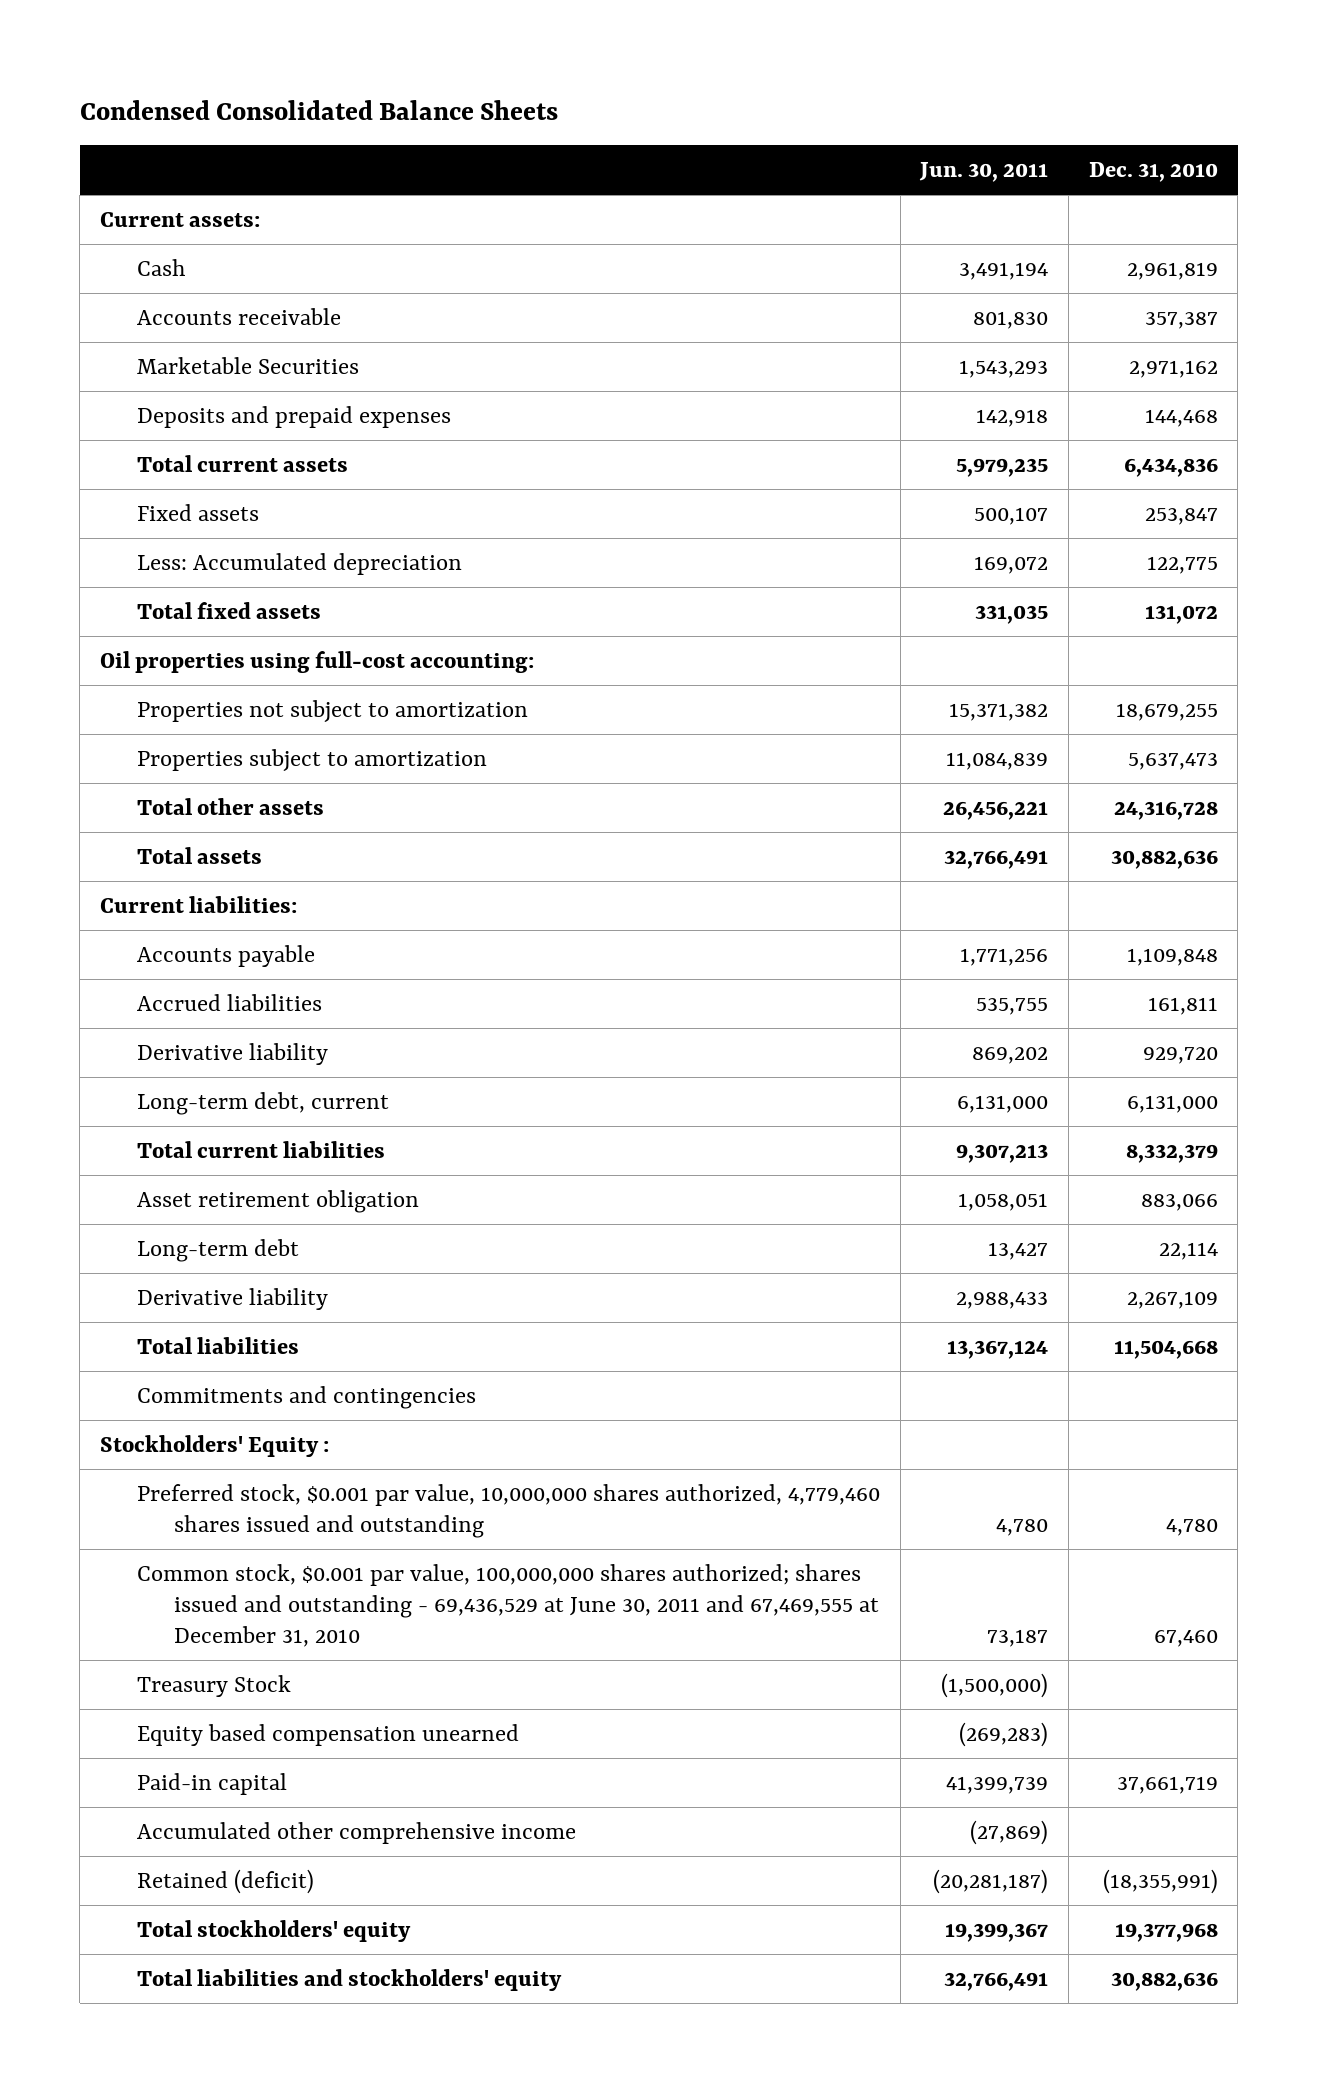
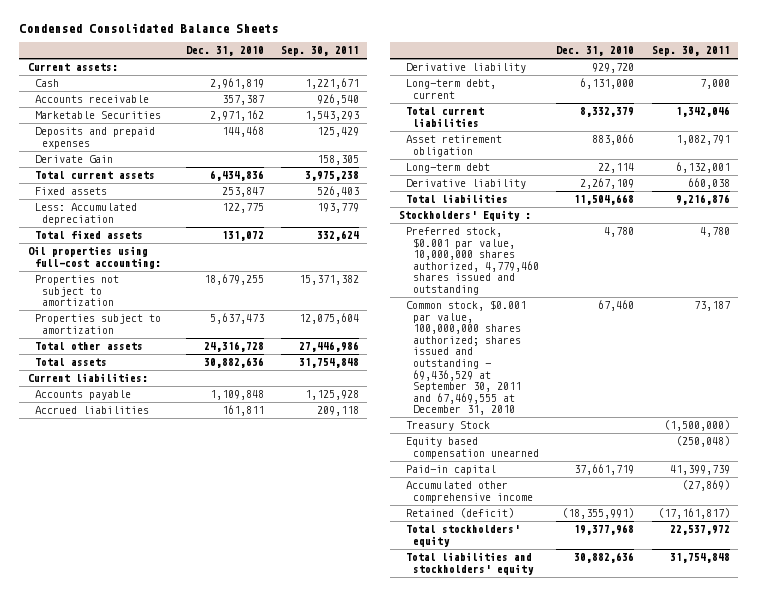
- | Jun. 30, 2011 | Dec. 31, 2010
+ | Dec. 31, 2010 | Sep. 30, 2011
+ Derivate Gain | | 158,305
- Commitments and contingencies
- Common stock, $0.001 par value, 100,000,000 shares authorized; shares issued and outstanding - 69,436,529 at June 30, 2011 and 67,469,555 at December 31, 2010 | 73,187 | 67,460
+ Common stock, $0.001 par value, 100,000,000 shares authorized; shares issued and outstanding - 69,436,529 at September 30, 2011 and 67,469,555 at December 31, 2010 | 67,460 | 73,187

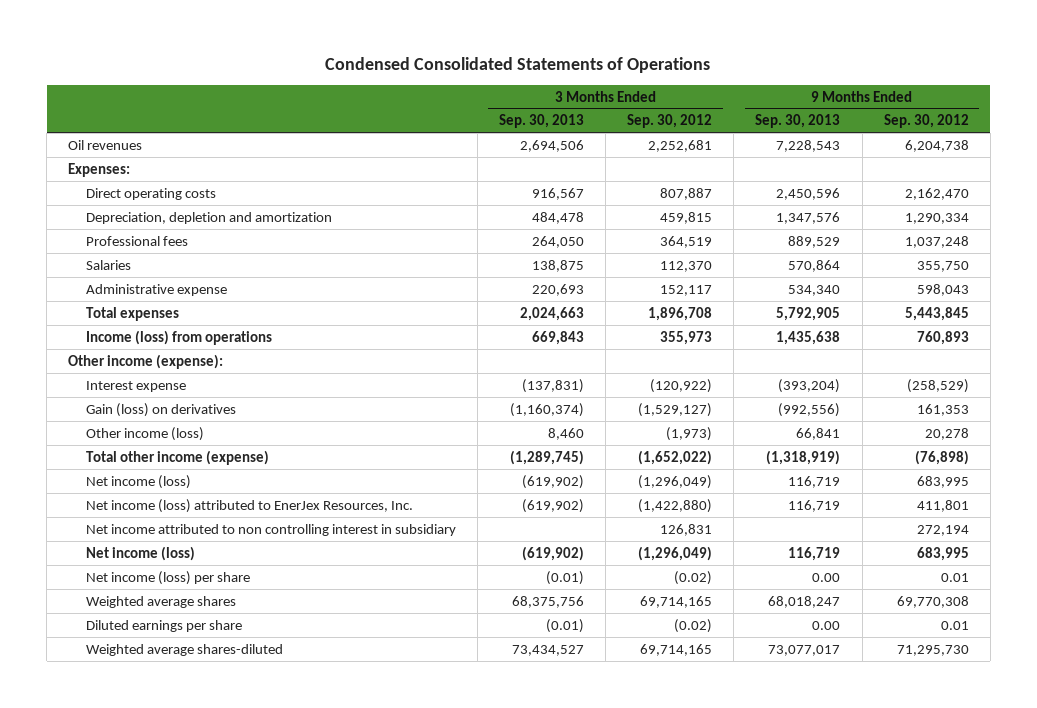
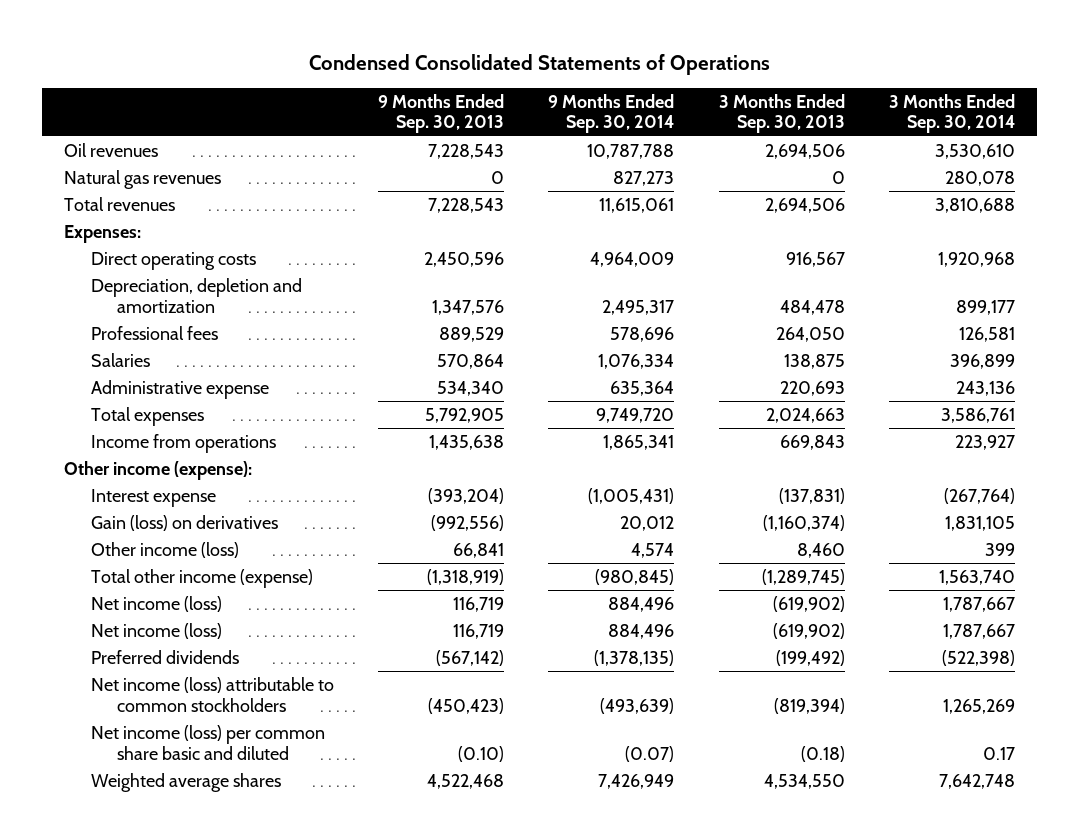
- | 3 Months Ended Sep. 30, 2013 | 3 Months Ended Sep. 30, 2012 | 9 Months Ended Sep. 30, 2013 | 9 Months Ended Sep. 30, 2012
+ | 9 Months Ended Sep. 30, 2013 | 9 Months Ended Sep. 30, 2014 | 3 Months Ended Sep. 30, 2013 | 3 Months Ended Sep. 30, 2014
+ Natural gas revenues | 0 | 827,273 | 0 | 280,078
+ Total revenues | 7,228,543 | 11,615,061 | 2,694,506 | 3,810,688
- Income (loss) from operations | 669,843 | 355,973 | 1,435,638 | 760,893
+ Income from operations | 1,435,638 | 1,865,341 | 669,843 | 223,927
- Net income (loss) attributed to EnerJex Resources, Inc. | (619,902) | (1,422,880) | 116,719 | 411,801
- Net income attributed to non controlling interest in subsidiary | | 126,831 | | 272,194
- Net income (loss) per share | (0.01) | (0.02) | 0.00 | 0.01
- Weighted average shares | 68,375,756 | 69,714,165 | 68,018,247 | 69,770,308
- Diluted earnings per share | (0.01) | (0.02) | 0.00 | 0.01
- Weighted average shares-diluted | 73,434,527 | 69,714,165 | 73,077,017 | 71,295,730
+ Preferred dividends | (567,142) | (1,378,135) | (199,492) | (522,398)
+ Net income (loss) attributable to common stockholders | (450,423) | (493,639) | (819,394) | 1,265,269
+ Net income (loss) per common share basic and diluted | (0.10) | (0.07) | (0.18) | 0.17
+ Weighted average shares | 4,522,468 | 7,426,949 | 4,534,550 | 7,642,748

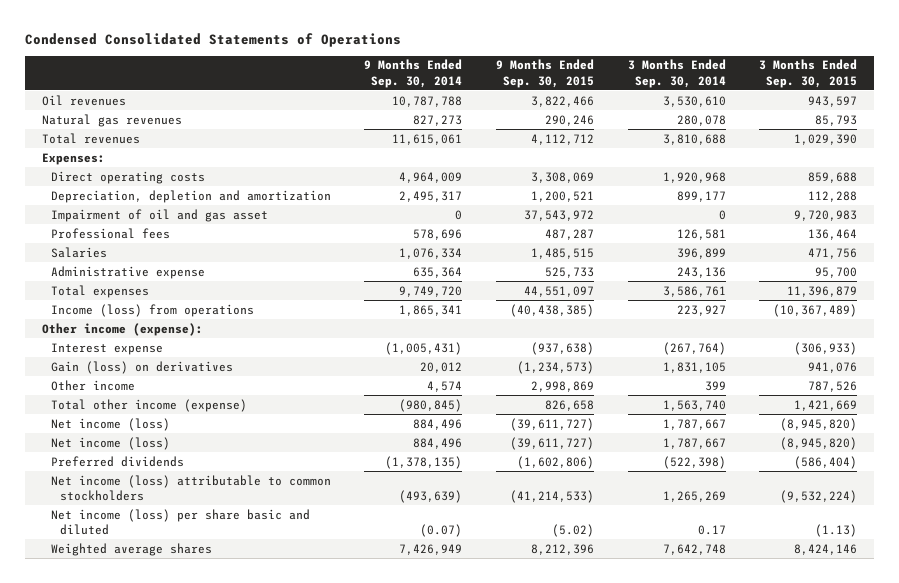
- | 9 Months Ended Sep. 30, 2013 | 9 Months Ended Sep. 30, 2014 | 3 Months Ended Sep. 30, 2013 | 3 Months Ended Sep. 30, 2014
+ | 9 Months Ended Sep. 30, 2014 | 9 Months Ended Sep. 30, 2015 | 3 Months Ended Sep. 30, 2014 | 3 Months Ended Sep. 30, 2015
+ Impairment of oil and gas asset | 0 | 37,543,972 | 0 | 9,720,983
- Income from operations | 1,435,638 | 1,865,341 | 669,843 | 223,927
+ Income (loss) from operations | 1,865,341 | (40,438,385) | 223,927 | (10,367,489)
- Other income (loss) | 66,841 | 4,574 | 8,460 | 399
+ Other income | 4,574 | 2,998,869 | 399 | 787,526
- Net income (loss) per common share basic and diluted | (0.10) | (0.07) | (0.18) | 0.17
+ Net income (loss) per share basic and diluted | (0.07) | (5.02) | 0.17 | (1.13)

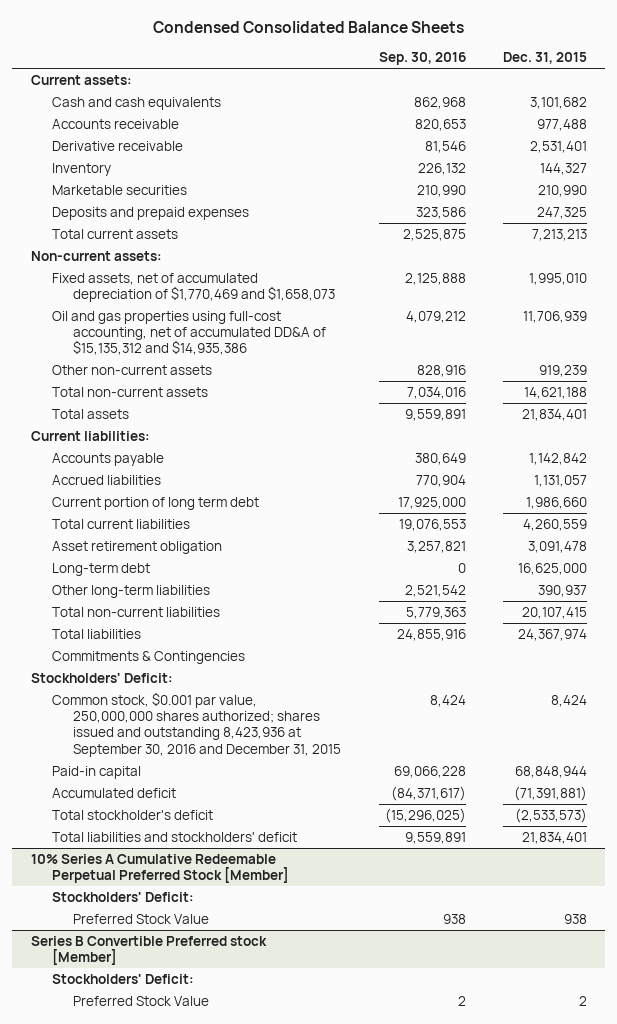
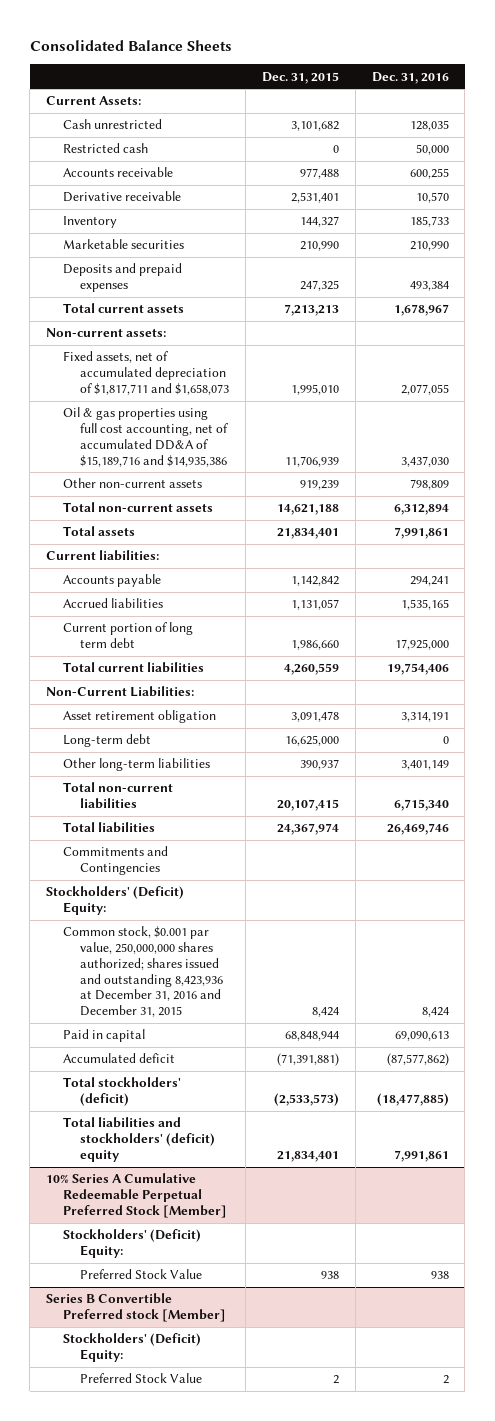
- Condensed Consolidated Balance Sheets
+ Consolidated Balance Sheets
- | Sep. 30, 2016 | Dec. 31, 2015
+ | Dec. 31, 2015 | Dec. 31, 2016
- Current assets:
- Cash and cash equivalents | 862,968 | 3,101,682
+ Current Assets:
+ Cash unrestricted | 3,101,682 | 128,035
+ Restricted cash | 0 | 50,000
- Fixed assets, net of accumulated depreciation of $1,770,469 and $1,658,073 | 2,125,888 | 1,995,010
- Oil and gas properties using full-cost accounting, net of accumulated DD&A of $15,135,312 and $14,935,386 | 4,079,212 | 11,706,939
+ Fixed assets, net of accumulated depreciation of $1,817,711 and $1,658,073 | 1,995,010 | 2,077,055
+ Oil & gas properties using full cost accounting, net of accumulated DD&A of $15,189,716 and $14,935,386 | 11,706,939 | 3,437,030
+ Non-Current Liabilities:
- Commitments & Contingencies
- Stockholders' Deficit:
- Common stock, $0.001 par value, 250,000,000 shares authorized; shares issued and outstanding 8,423,936 at September 30, 2016 and December 31, 2015 | 8,424 | 8,424
- Paid-in capital | 69,066,228 | 68,848,944
+ Commitments and Contingencies
+ Stockholders' (Deficit) Equity:
+ Common stock, $0.001 par value, 250,000,000 shares authorized; shares issued and outstanding 8,423,936 at December 31, 2016 and December 31, 2015 | 8,424 | 8,424
+ Paid in capital | 68,848,944 | 69,090,613
- Total stockholder's deficit | (15,296,025) | (2,533,573)
- Total liabilities and stockholders' deficit | 9,559,891 | 21,834,401
+ Total stockholders' (deficit) | (2,533,573) | (18,477,885)
+ Total liabilities and stockholders' (deficit) equity | 21,834,401 | 7,991,861
@ 10% Series A Cumulative Redeemable Perpetual Preferred Stock [Member]
- Stockholders' Deficit:
+ Stockholders' (Deficit) Equity:
@ Series B Convertible Preferred stock [Member]
- Stockholders' Deficit:
+ Stockholders' (Deficit) Equity:

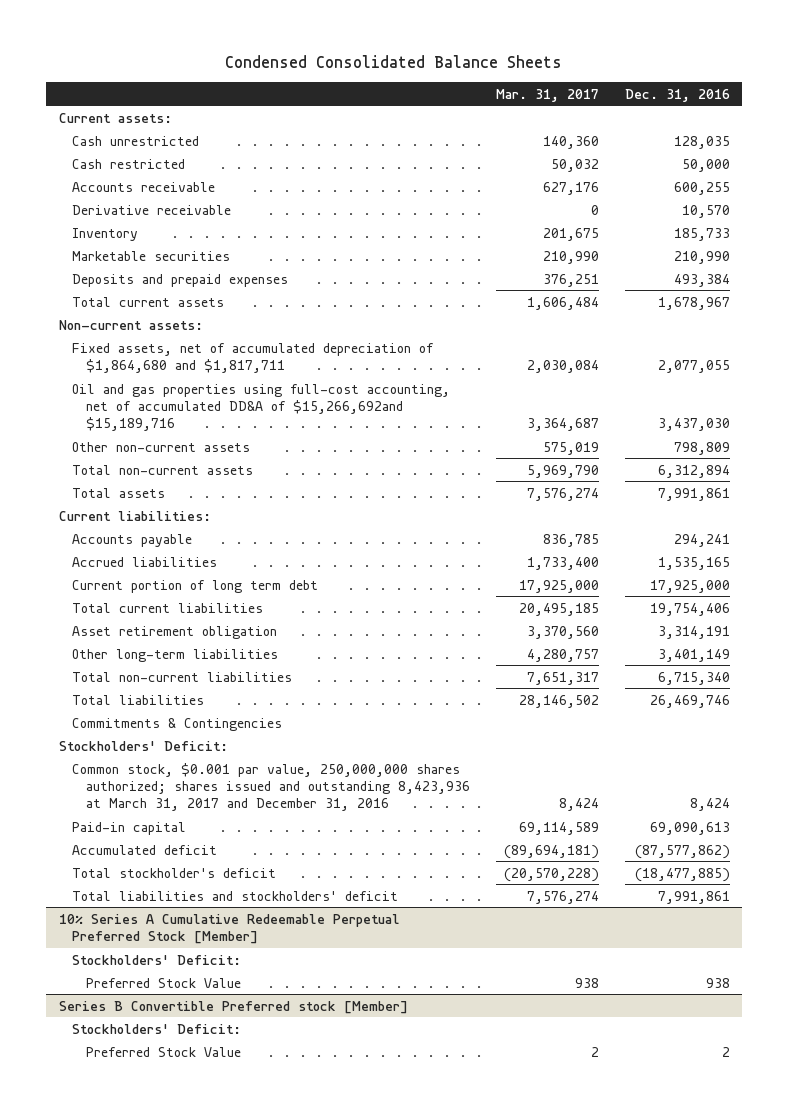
- Consolidated Balance Sheets
+ Condensed Consolidated Balance Sheets
- | Dec. 31, 2015 | Dec. 31, 2016
+ | Mar. 31, 2017 | Dec. 31, 2016
- Current Assets:
+ Current assets:
- Restricted cash | 0 | 50,000
+ Cash restricted | 50,032 | 50,000
- Fixed assets, net of accumulated depreciation of $1,817,711 and $1,658,073 | 1,995,010 | 2,077,055
- Oil & gas properties using full cost accounting, net of accumulated DD&A of $15,189,716 and $14,935,386 | 11,706,939 | 3,437,030
+ Fixed assets, net of accumulated depreciation of $1,864,680 and $1,817,711 | 2,030,084 | 2,077,055
+ Oil and gas properties using full-cost accounting, net of accumulated DD&A of $15,266,692and $15,189,716 | 3,364,687 | 3,437,030
- Non-Current Liabilities:
- Long-term debt | 16,625,000 | 0
- Commitments and Contingencies
- Stockholders' (Deficit) Equity:
- Common stock, $0.001 par value, 250,000,000 shares authorized; shares issued and outstanding 8,423,936 at December 31, 2016 and December 31, 2015 | 8,424 | 8,424
- Paid in capital | 68,848,944 | 69,090,613
+ Commitments & Contingencies
+ Stockholders' Deficit:
+ Common stock, $0.001 par value, 250,000,000 shares authorized; shares issued and outstanding 8,423,936 at March 31, 2017 and December 31, 2016 | 8,424 | 8,424
+ Paid-in capital | 69,114,589 | 69,090,613
- Total stockholders' (deficit) | (2,533,573) | (18,477,885)
- Total liabilities and stockholders' (deficit) equity | 21,834,401 | 7,991,861
+ Total stockholder's deficit | (20,570,228) | (18,477,885)
+ Total liabilities and stockholders' deficit | 7,576,274 | 7,991,861
@ 10% Series A Cumulative Redeemable Perpetual Preferred Stock [Member]
- Stockholders' (Deficit) Equity:
+ Stockholders' Deficit:
@ Series B Convertible Preferred stock [Member]
- Stockholders' (Deficit) Equity:
+ Stockholders' Deficit:

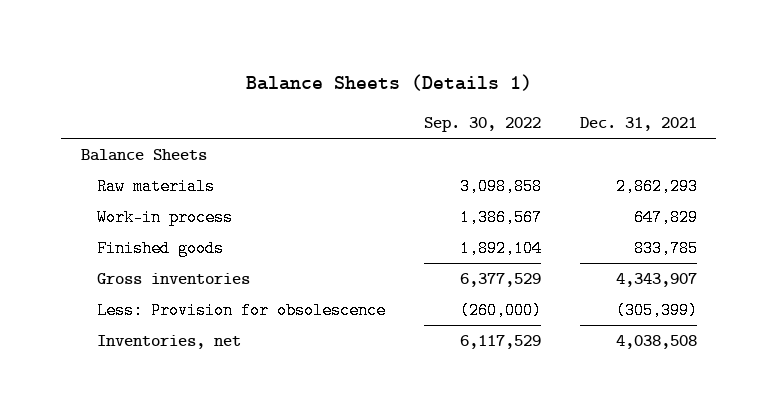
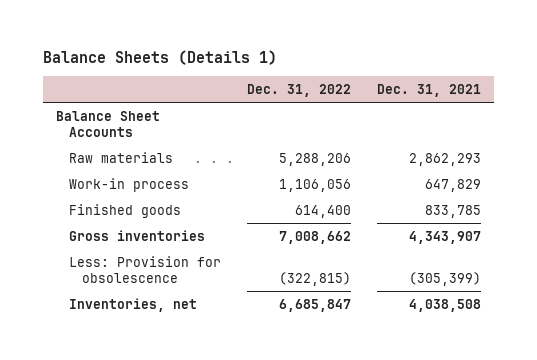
- | Sep. 30, 2022 | Dec. 31, 2021
+ | Dec. 31, 2022 | Dec. 31, 2021
- Balance Sheets
+ Balance Sheet Accounts

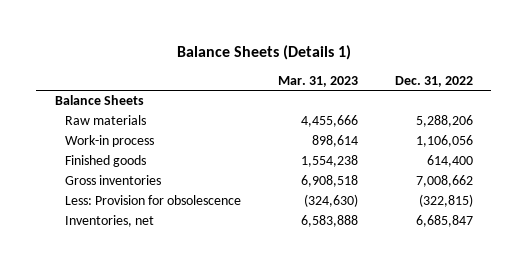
- | Dec. 31, 2022 | Dec. 31, 2021
+ | Mar. 31, 2023 | Dec. 31, 2022
- Balance Sheet Accounts
+ Balance Sheets

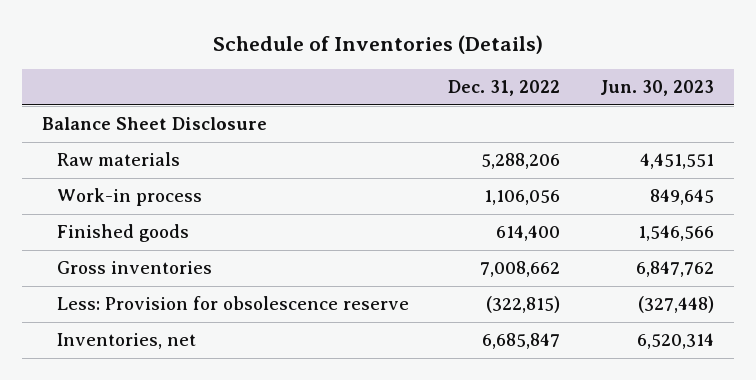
- Balance Sheets (Details 1)
+ Schedule of Inventories (Details)
- | Mar. 31, 2023 | Dec. 31, 2022
+ | Dec. 31, 2022 | Jun. 30, 2023
- Balance Sheets
+ Balance Sheet Disclosure
- Less: Provision for obsolescence | (324,630) | (322,815)
+ Less: Provision for obsolescence reserve | (322,815) | (327,448)

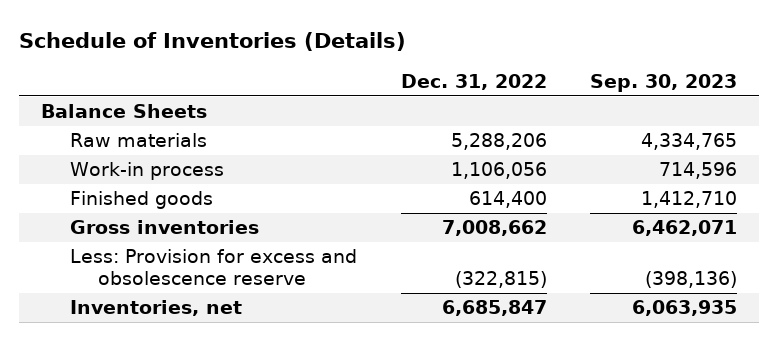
- | Dec. 31, 2022 | Jun. 30, 2023
+ | Dec. 31, 2022 | Sep. 30, 2023
- Balance Sheet Disclosure
+ Balance Sheets
- Less: Provision for obsolescence reserve | (322,815) | (327,448)
+ Less: Provision for excess and obsolescence reserve | (322,815) | (398,136)

